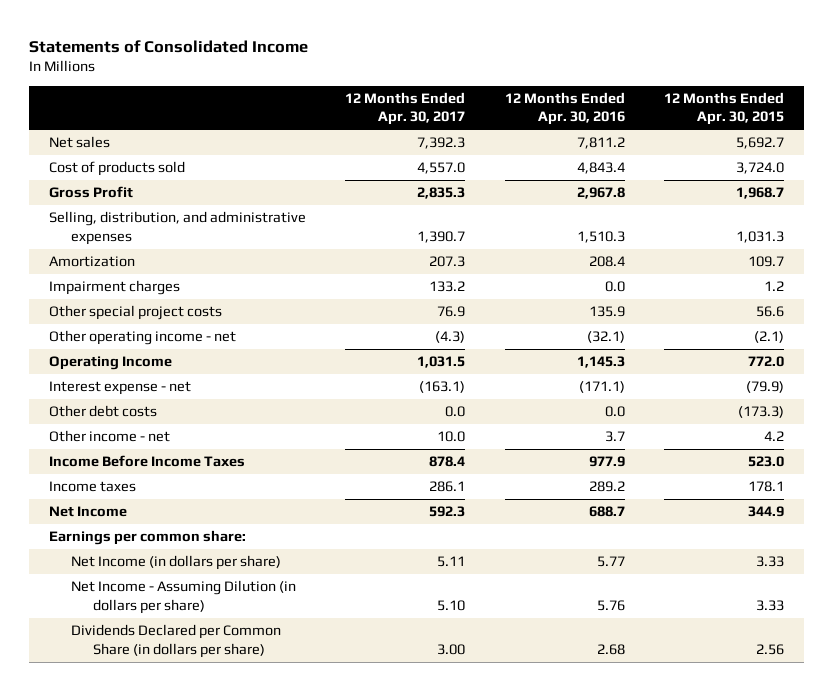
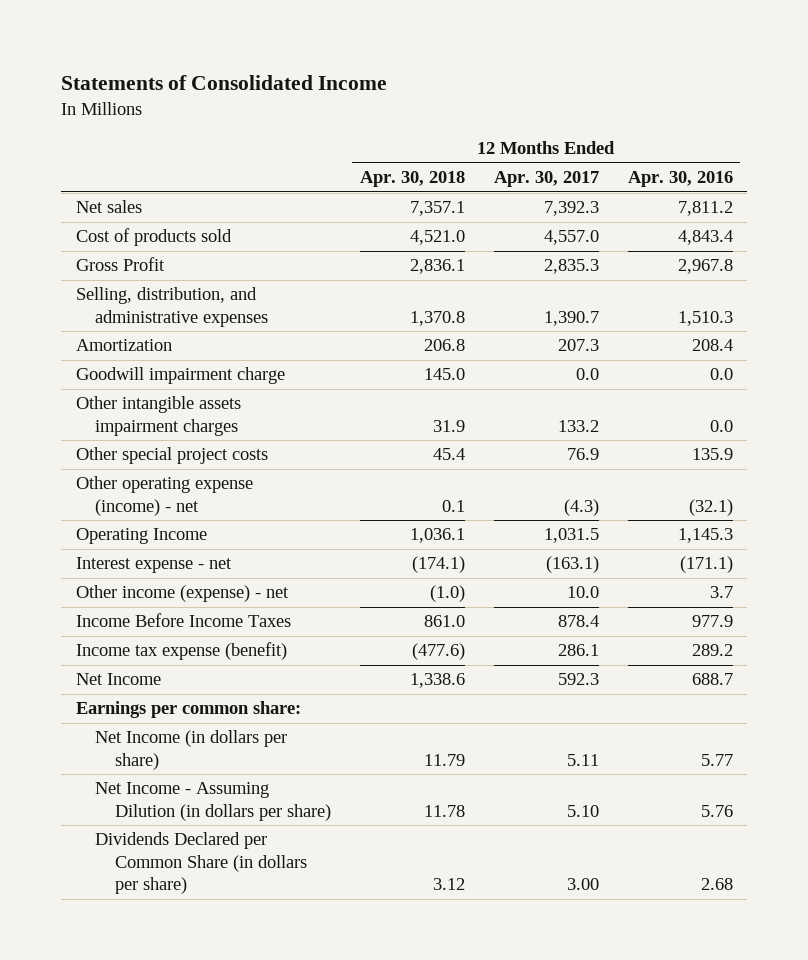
- | 12 Months Ended Apr. 30, 2017 | 12 Months Ended Apr. 30, 2016 | 12 Months Ended Apr. 30, 2015
+ | 12 Months Ended Apr. 30, 2018 | 12 Months Ended Apr. 30, 2017 | 12 Months Ended Apr. 30, 2016
- Impairment charges | 133.2 | 0.0 | 1.2
+ Goodwill impairment charge | 145.0 | 0.0 | 0.0
+ Other intangible assets impairment charges | 31.9 | 133.2 | 0.0
- Other operating income - net | (4.3) | (32.1) | (2.1)
+ Other operating expense (income) - net | 0.1 | (4.3) | (32.1)
- Other debt costs | 0.0 | 0.0 | (173.3)
- Other income - net | 10.0 | 3.7 | 4.2
+ Other income (expense) - net | (1.0) | 10.0 | 3.7
- Income taxes | 286.1 | 289.2 | 178.1
+ Income tax expense (benefit) | (477.6) | 286.1 | 289.2

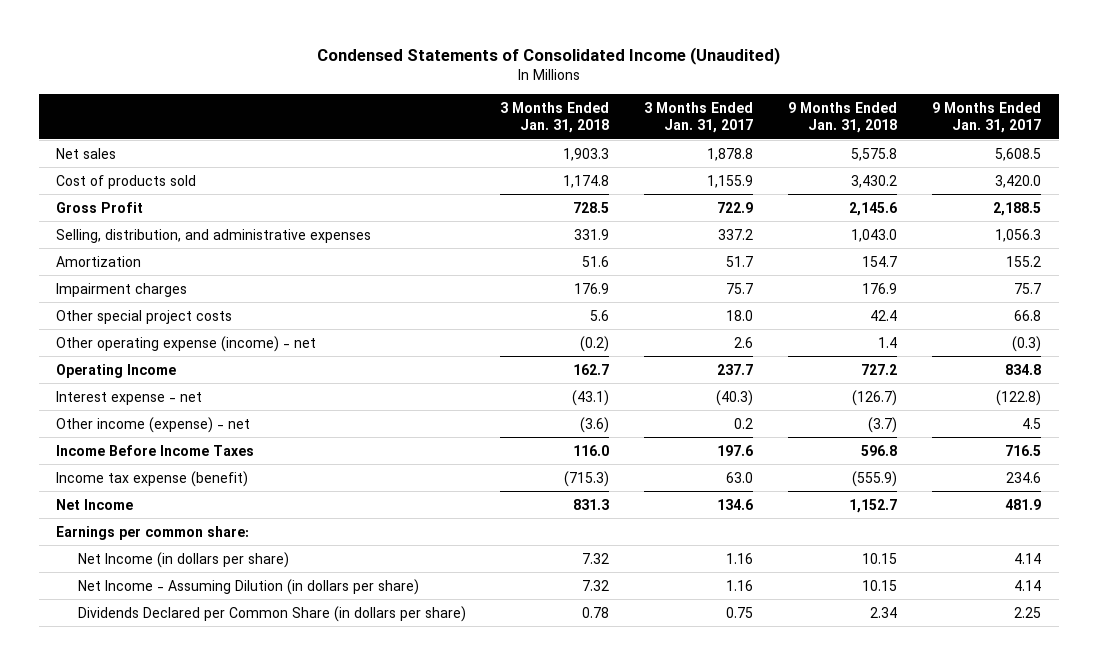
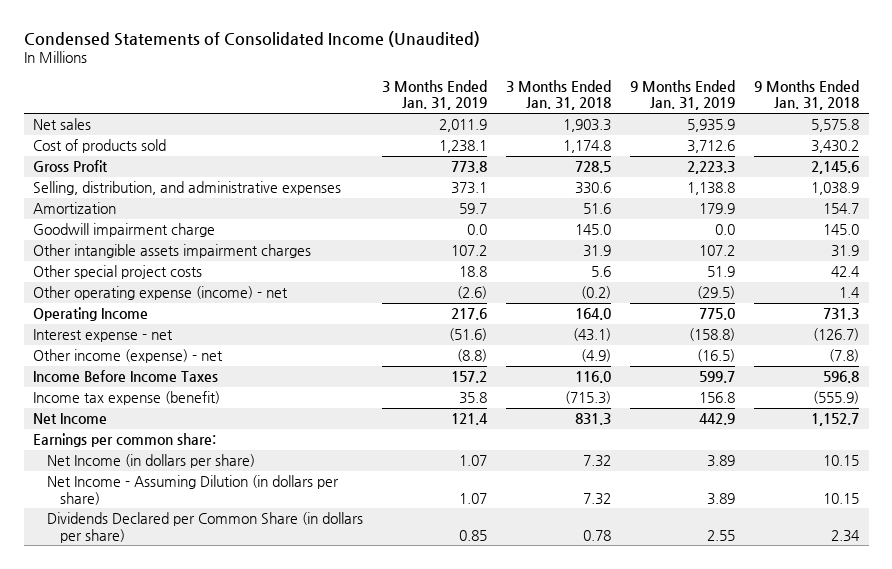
- | 3 Months Ended Jan. 31, 2018 | 3 Months Ended Jan. 31, 2017 | 9 Months Ended Jan. 31, 2018 | 9 Months Ended Jan. 31, 2017
+ | 3 Months Ended Jan. 31, 2019 | 3 Months Ended Jan. 31, 2018 | 9 Months Ended Jan. 31, 2019 | 9 Months Ended Jan. 31, 2018
- Selling, distribution, and administrative expenses | 331.9 | 337.2 | 1,043.0 | 1,056.3
+ Selling, distribution, and administrative expenses | 373.1 | 330.6 | 1,138.8 | 1,038.9
- Impairment charges | 176.9 | 75.7 | 176.9 | 75.7
+ Goodwill impairment charge | 0.0 | 145.0 | 0.0 | 145.0
+ Other intangible assets impairment charges | 107.2 | 31.9 | 107.2 | 31.9
- Operating Income | 162.7 | 237.7 | 727.2 | 834.8
+ Operating Income | 217.6 | 164.0 | 775.0 | 731.3
- Other income (expense) - net | (3.6) | 0.2 | (3.7) | 4.5
+ Other income (expense) - net | (8.8) | (4.9) | (16.5) | (7.8)

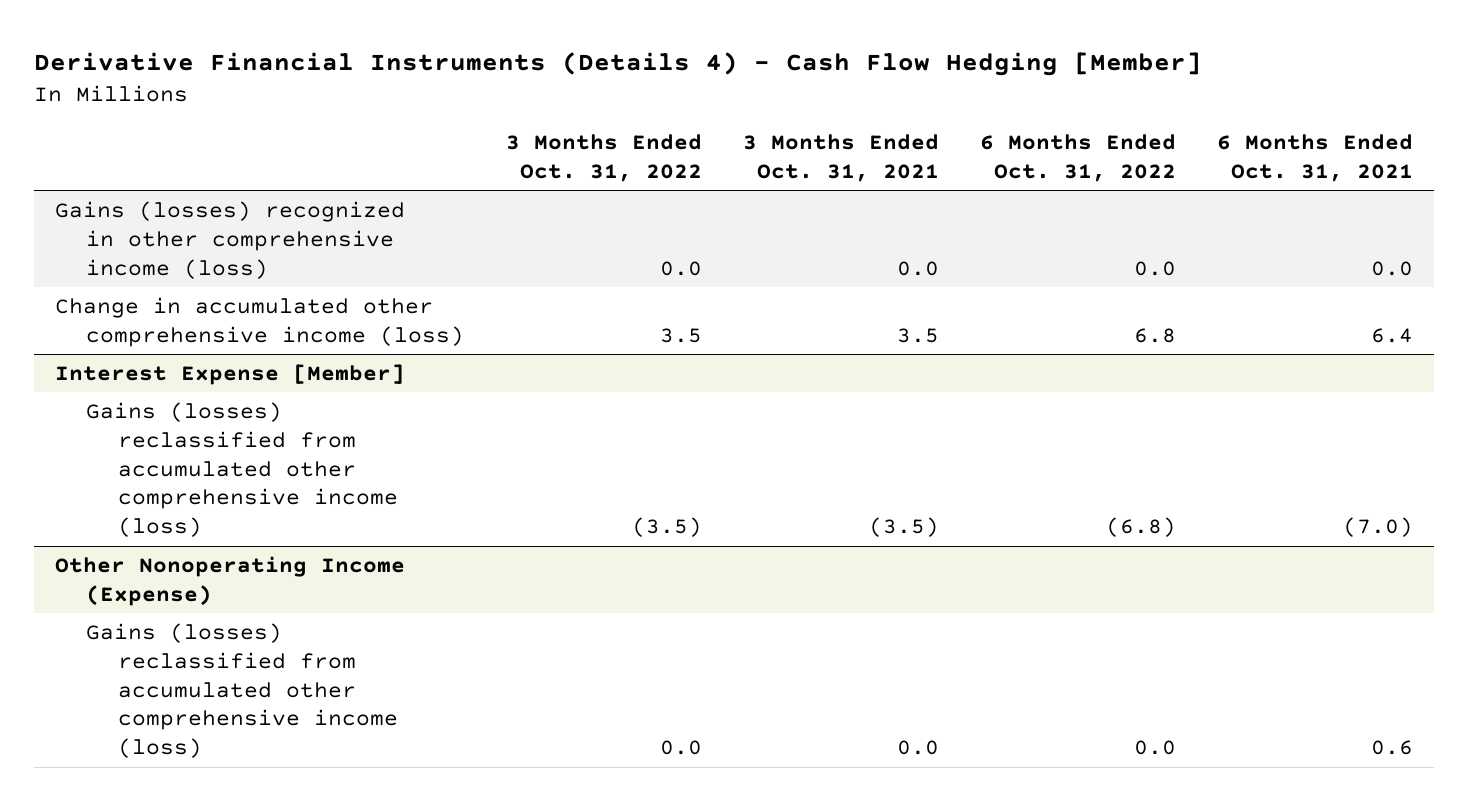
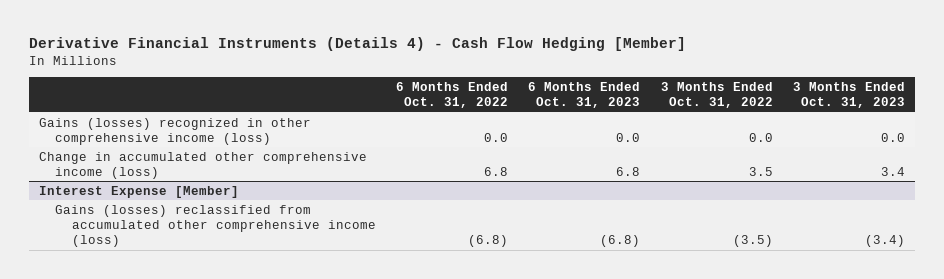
- | 3 Months Ended Oct. 31, 2022 | 3 Months Ended Oct. 31, 2021 | 6 Months Ended Oct. 31, 2022 | 6 Months Ended Oct. 31, 2021
+ | 6 Months Ended Oct. 31, 2022 | 6 Months Ended Oct. 31, 2023 | 3 Months Ended Oct. 31, 2022 | 3 Months Ended Oct. 31, 2023
- Other Nonoperating Income (Expense)
- Gains (losses) reclassified from accumulated other comprehensive income (loss) | 0.0 | 0.0 | 0.0 | 0.6

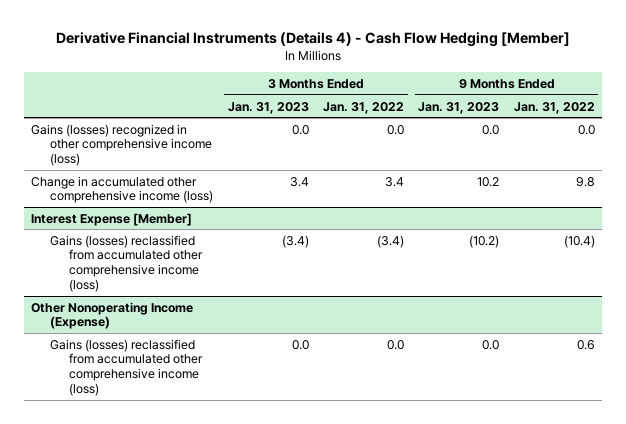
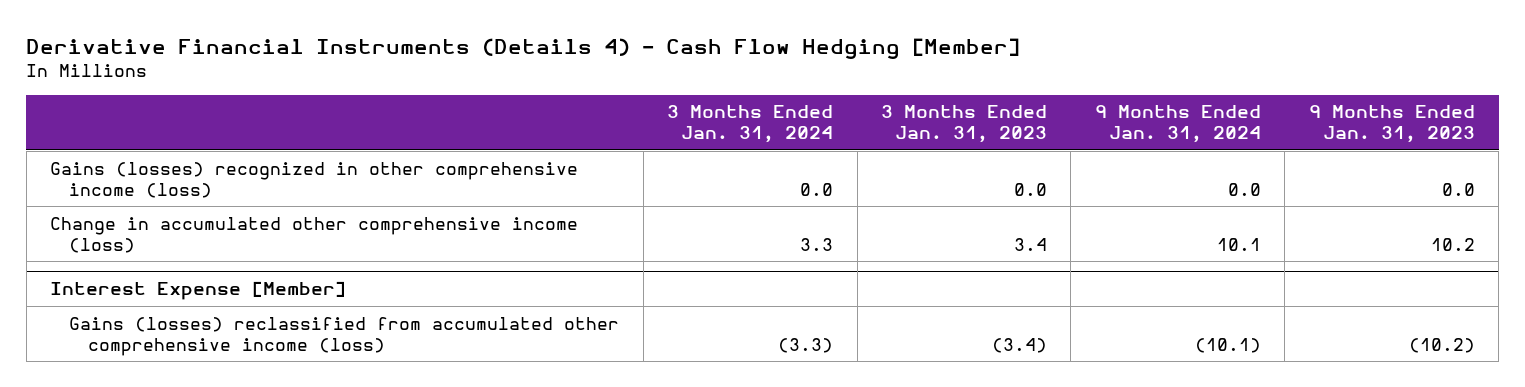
- | 3 Months Ended Jan. 31, 2023 | 3 Months Ended Jan. 31, 2022 | 9 Months Ended Jan. 31, 2023 | 9 Months Ended Jan. 31, 2022
+ | 3 Months Ended Jan. 31, 2024 | 3 Months Ended Jan. 31, 2023 | 9 Months Ended Jan. 31, 2024 | 9 Months Ended Jan. 31, 2023
- Other Nonoperating Income (Expense)
- Gains (losses) reclassified from accumulated other comprehensive income (loss) | 0.0 | 0.0 | 0.0 | 0.6

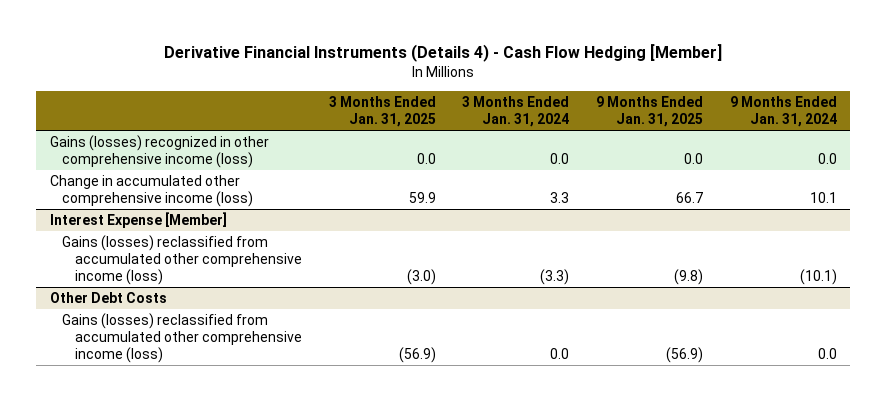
- | 3 Months Ended Jan. 31, 2024 | 3 Months Ended Jan. 31, 2023 | 9 Months Ended Jan. 31, 2024 | 9 Months Ended Jan. 31, 2023
+ | 3 Months Ended Jan. 31, 2025 | 3 Months Ended Jan. 31, 2024 | 9 Months Ended Jan. 31, 2025 | 9 Months Ended Jan. 31, 2024
+ Other Debt Costs
+ Gains (losses) reclassified from accumulated other comprehensive income (loss) | (56.9) | 0.0 | (56.9) | 0.0

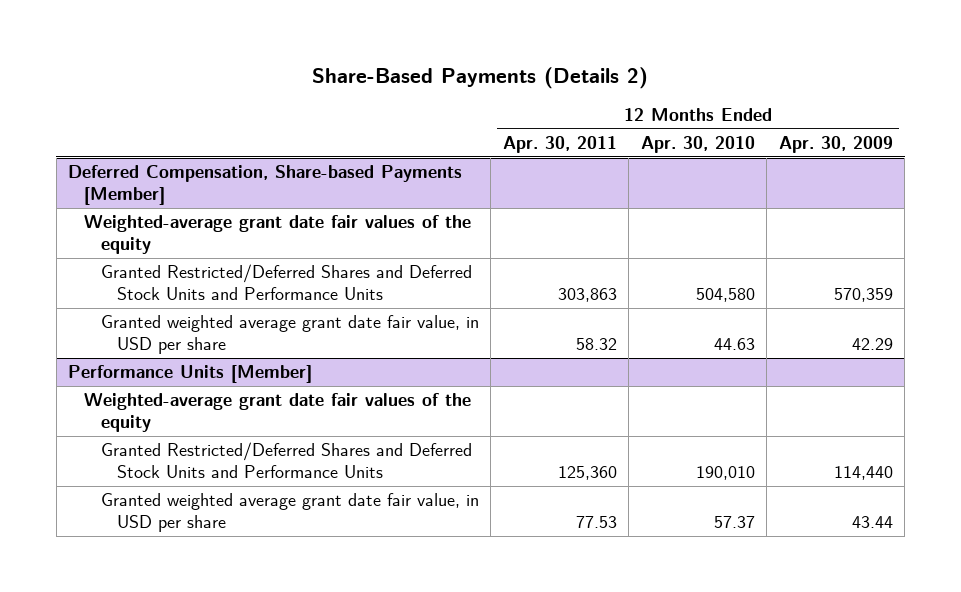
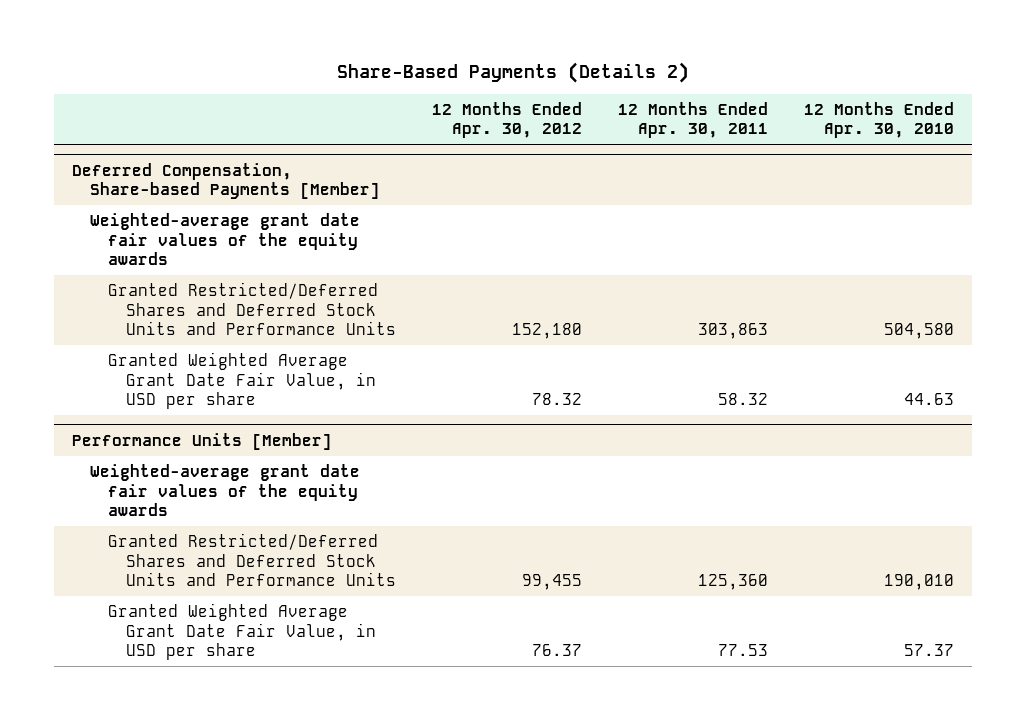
- | 12 Months Ended Apr. 30, 2011 | 12 Months Ended Apr. 30, 2010 | 12 Months Ended Apr. 30, 2009
+ | 12 Months Ended Apr. 30, 2012 | 12 Months Ended Apr. 30, 2011 | 12 Months Ended Apr. 30, 2010
@ Deferred Compensation, Share-based Payments [Member]
- Weighted-average grant date fair values of the equity
+ Weighted-average grant date fair values of the equity awards
- Granted weighted average grant date fair value, in USD per share | 58.32 | 44.63 | 42.29
+ Granted Weighted Average Grant Date Fair Value, in USD per share | 78.32 | 58.32 | 44.63
@ Performance Units [Member]
- Weighted-average grant date fair values of the equity
+ Weighted-average grant date fair values of the equity awards
- Granted weighted average grant date fair value, in USD per share | 77.53 | 57.37 | 43.44
+ Granted Weighted Average Grant Date Fair Value, in USD per share | 76.37 | 77.53 | 57.37

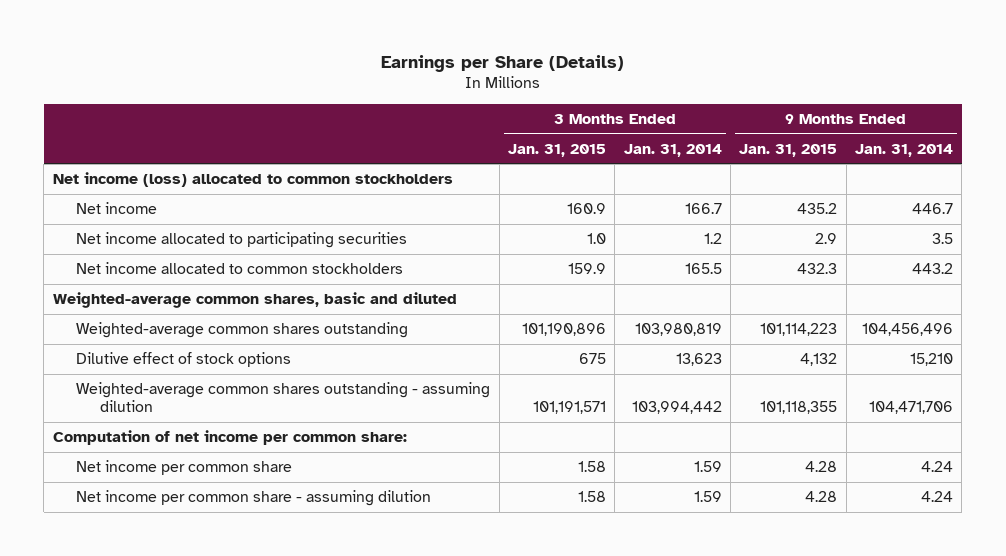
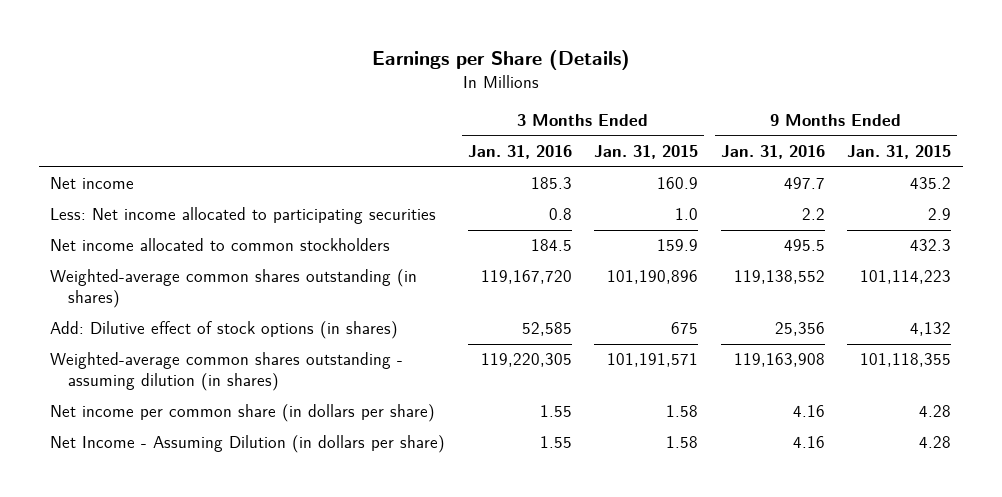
- | 3 Months Ended Jan. 31, 2015 | 3 Months Ended Jan. 31, 2014 | 9 Months Ended Jan. 31, 2015 | 9 Months Ended Jan. 31, 2014
+ | 3 Months Ended Jan. 31, 2016 | 3 Months Ended Jan. 31, 2015 | 9 Months Ended Jan. 31, 2016 | 9 Months Ended Jan. 31, 2015
- Net income (loss) allocated to common stockholders
- Net income allocated to participating securities | 1.0 | 1.2 | 2.9 | 3.5
+ Less: Net income allocated to participating securities | 0.8 | 1.0 | 2.2 | 2.9
- Weighted-average common shares, basic and diluted
- Weighted-average common shares outstanding | 101,190,896 | 103,980,819 | 101,114,223 | 104,456,496
- Dilutive effect of stock options | 675 | 13,623 | 4,132 | 15,210
- Weighted-average common shares outstanding - assuming dilution | 101,191,571 | 103,994,442 | 101,118,355 | 104,471,706
- Computation of net income per common share:
- Net income per common share | 1.58 | 1.59 | 4.28 | 4.24
- Net income per common share - assuming dilution | 1.58 | 1.59 | 4.28 | 4.24
+ Weighted-average common shares outstanding (in shares) | 119,167,720 | 101,190,896 | 119,138,552 | 101,114,223
+ Add: Dilutive effect of stock options (in shares) | 52,585 | 675 | 25,356 | 4,132
+ Weighted-average common shares outstanding - assuming dilution (in shares) | 119,220,305 | 101,191,571 | 119,163,908 | 101,118,355
+ Net income per common share (in dollars per share) | 1.55 | 1.58 | 4.16 | 4.28
+ Net Income - Assuming Dilution (in dollars per share) | 1.55 | 1.58 | 4.16 | 4.28

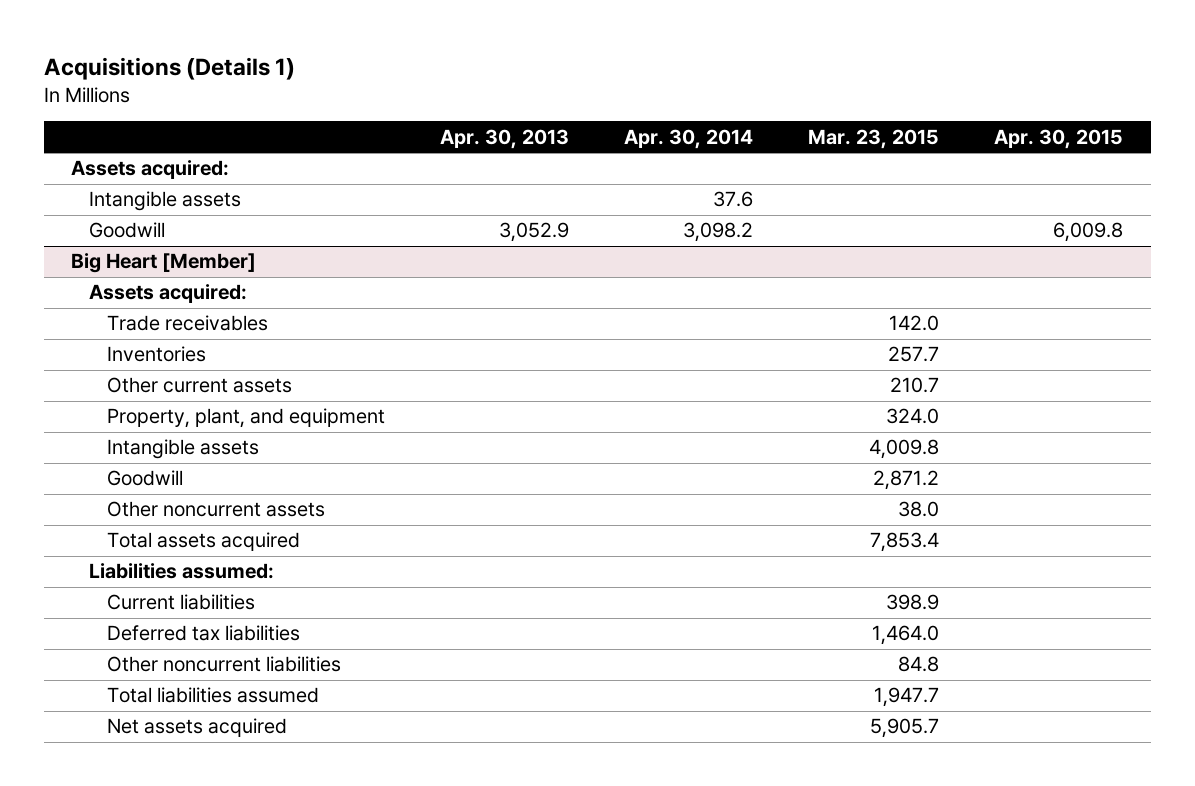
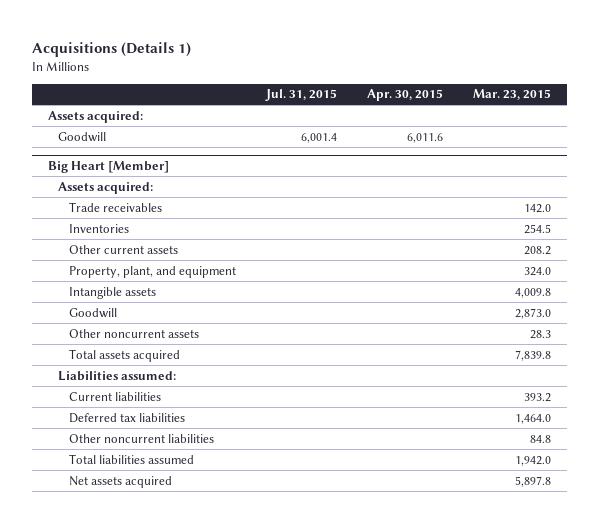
- | Apr. 30, 2013 | Apr. 30, 2014 | Mar. 23, 2015 | Apr. 30, 2015
+ | Jul. 31, 2015 | Apr. 30, 2015 | Mar. 23, 2015
- Intangible assets | | 37.6 | |
- Goodwill | 3,052.9 | 3,098.2 | | 6,009.8
+ Goodwill | 6,001.4 | 6,011.6 |
@ Big Heart [Member]
- Inventories | | | 257.7 |
- Other current assets | | | 210.7 |
+ Inventories | | | 254.5
+ Other current assets | | | 208.2
- Goodwill | | | 2,871.2 |
- Other noncurrent assets | | | 38.0 |
- Total assets acquired | | | 7,853.4 |
+ Goodwill | | | 2,873.0
+ Other noncurrent assets | | | 28.3
+ Total assets acquired | | | 7,839.8
- Current liabilities | | | 398.9 |
+ Current liabilities | | | 393.2
- Total liabilities assumed | | | 1,947.7 |
- Net assets acquired | | | 5,905.7 |
+ Total liabilities assumed | | | 1,942.0
+ Net assets acquired | | | 5,897.8

